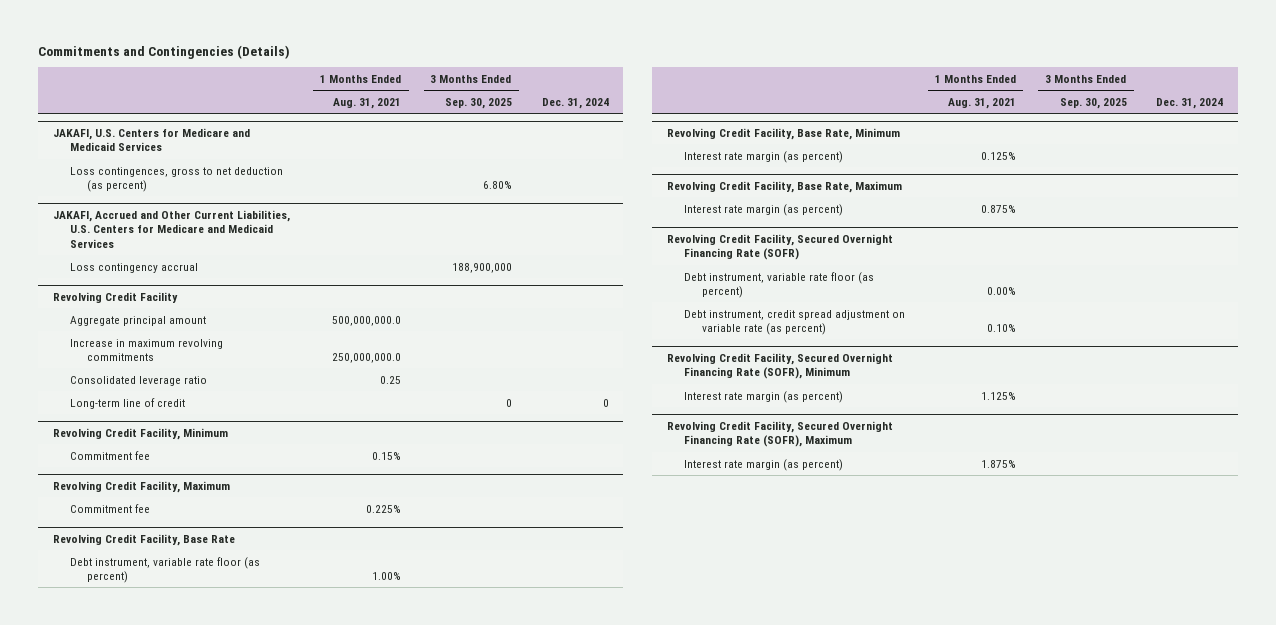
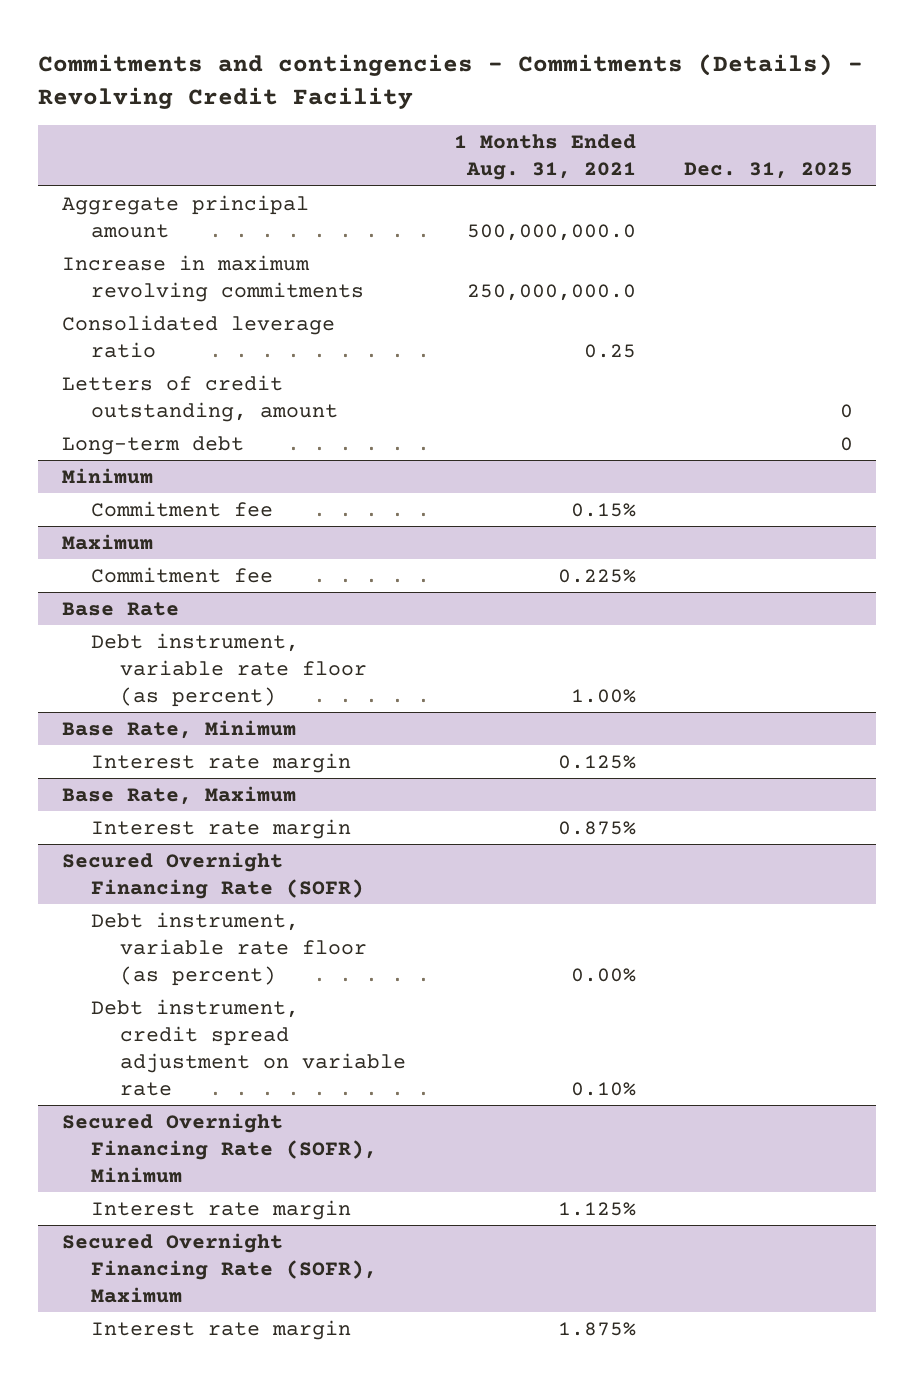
- Commitments and Contingencies (Details)
+ Commitments and contingencies - Commitments (Details) - Revolving Credit Facility
- | 1 Months Ended Aug. 31, 2021 | 3 Months Ended Sep. 30, 2025 | Dec. 31, 2024
+ | 1 Months Ended Aug. 31, 2021 | Dec. 31, 2025
- JAKAFI, U.S. Centers for Medicare and Medicaid Services
- Loss contingences, gross to net deduction (as percent) | | 6.80% |
- JAKAFI, Accrued and Other Current Liabilities, U.S. Centers for Medicare and Medicaid Services
- Loss contingency accrual | | 188,900,000 |
- Revolving Credit Facility
- Long-term line of credit | | 0 | 0
- Revolving Credit Facility, Minimum
+ Letters of credit outstanding, amount | | 0
+ Long-term debt | | 0
+ Minimum
- Revolving Credit Facility, Maximum
+ Maximum
- Revolving Credit Facility, Base Rate
+ Base Rate
- Revolving Credit Facility, Base Rate, Minimum
- Interest rate margin (as percent) | 0.125% | |
- Revolving Credit Facility, Base Rate, Maximum
- Interest rate margin (as percent) | 0.875% | |
- Revolving Credit Facility, Secured Overnight Financing Rate (SOFR)
+ Base Rate, Minimum
+ Interest rate margin | 0.125% |
+ Base Rate, Maximum
+ Interest rate margin | 0.875% |
+ Secured Overnight Financing Rate (SOFR)
- Debt instrument, credit spread adjustment on variable rate (as percent) | 0.10% | |
- Revolving Credit Facility, Secured Overnight Financing Rate (SOFR), Minimum
- Interest rate margin (as percent) | 1.125% | |
- Revolving Credit Facility, Secured Overnight Financing Rate (SOFR), Maximum
- Interest rate margin (as percent) | 1.875% | |
+ Debt instrument, credit spread adjustment on variable rate | 0.10% |
+ Secured Overnight Financing Rate (SOFR), Minimum
+ Interest rate margin | 1.125% |
+ Secured Overnight Financing Rate (SOFR), Maximum
+ Interest rate margin | 1.875% |

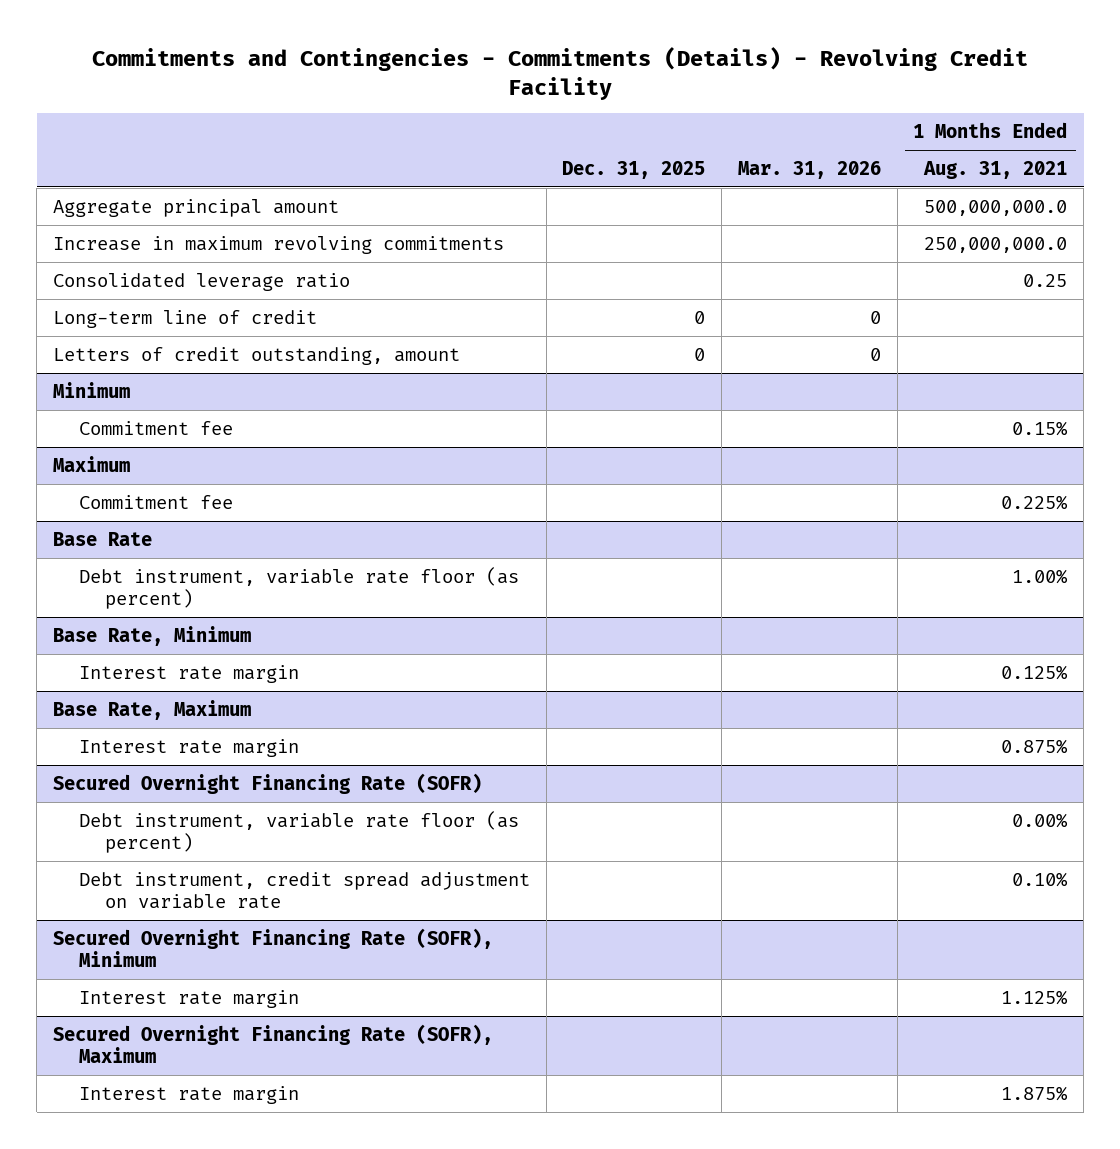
- Commitments and contingencies - Commitments (Details) - Revolving Credit Facility
+ Commitments and Contingencies - Commitments (Details) - Revolving Credit Facility
- | 1 Months Ended Aug. 31, 2021 | Dec. 31, 2025
+ | Dec. 31, 2025 | Mar. 31, 2026 | 1 Months Ended Aug. 31, 2021
+ Long-term line of credit | 0 | 0 |
- Long-term debt | | 0

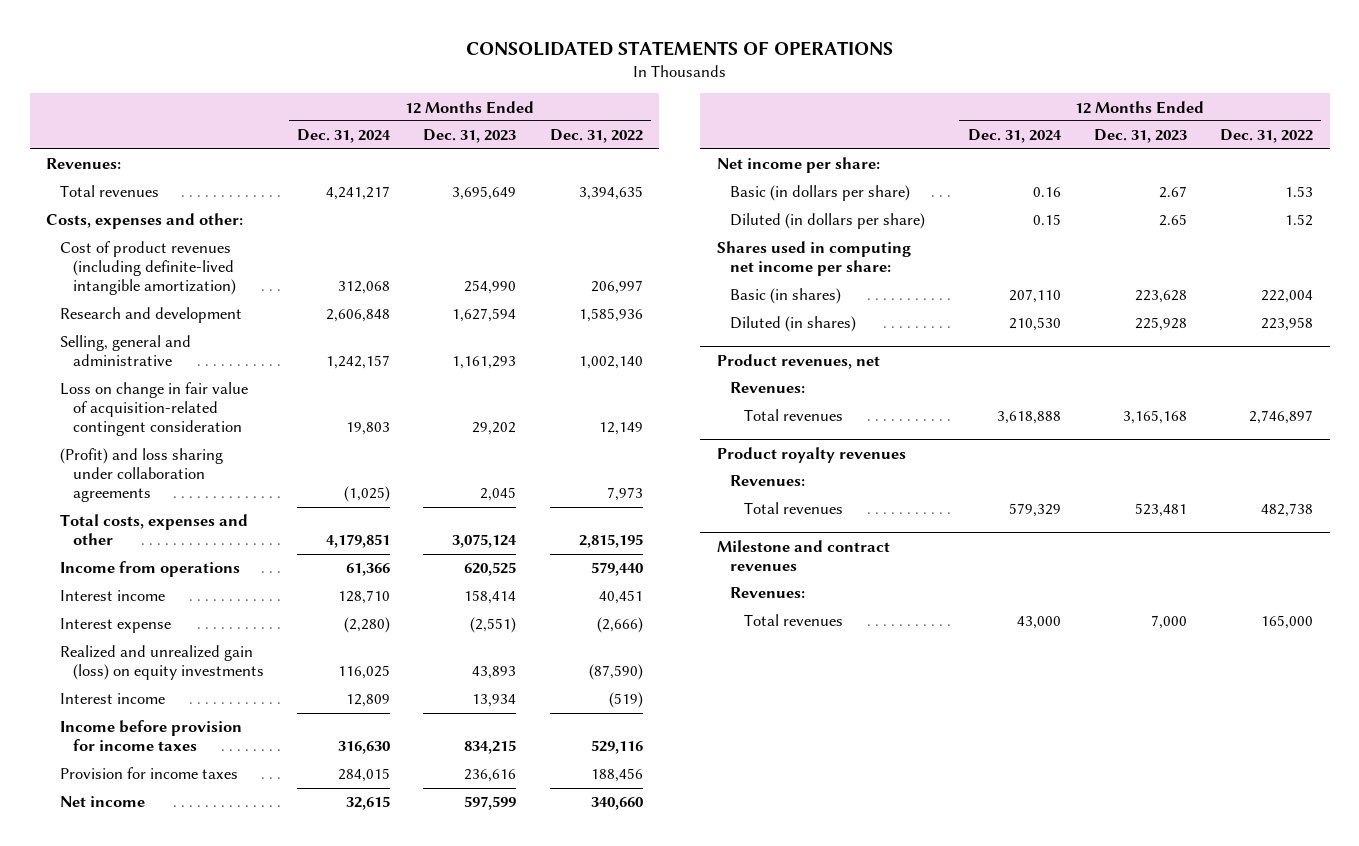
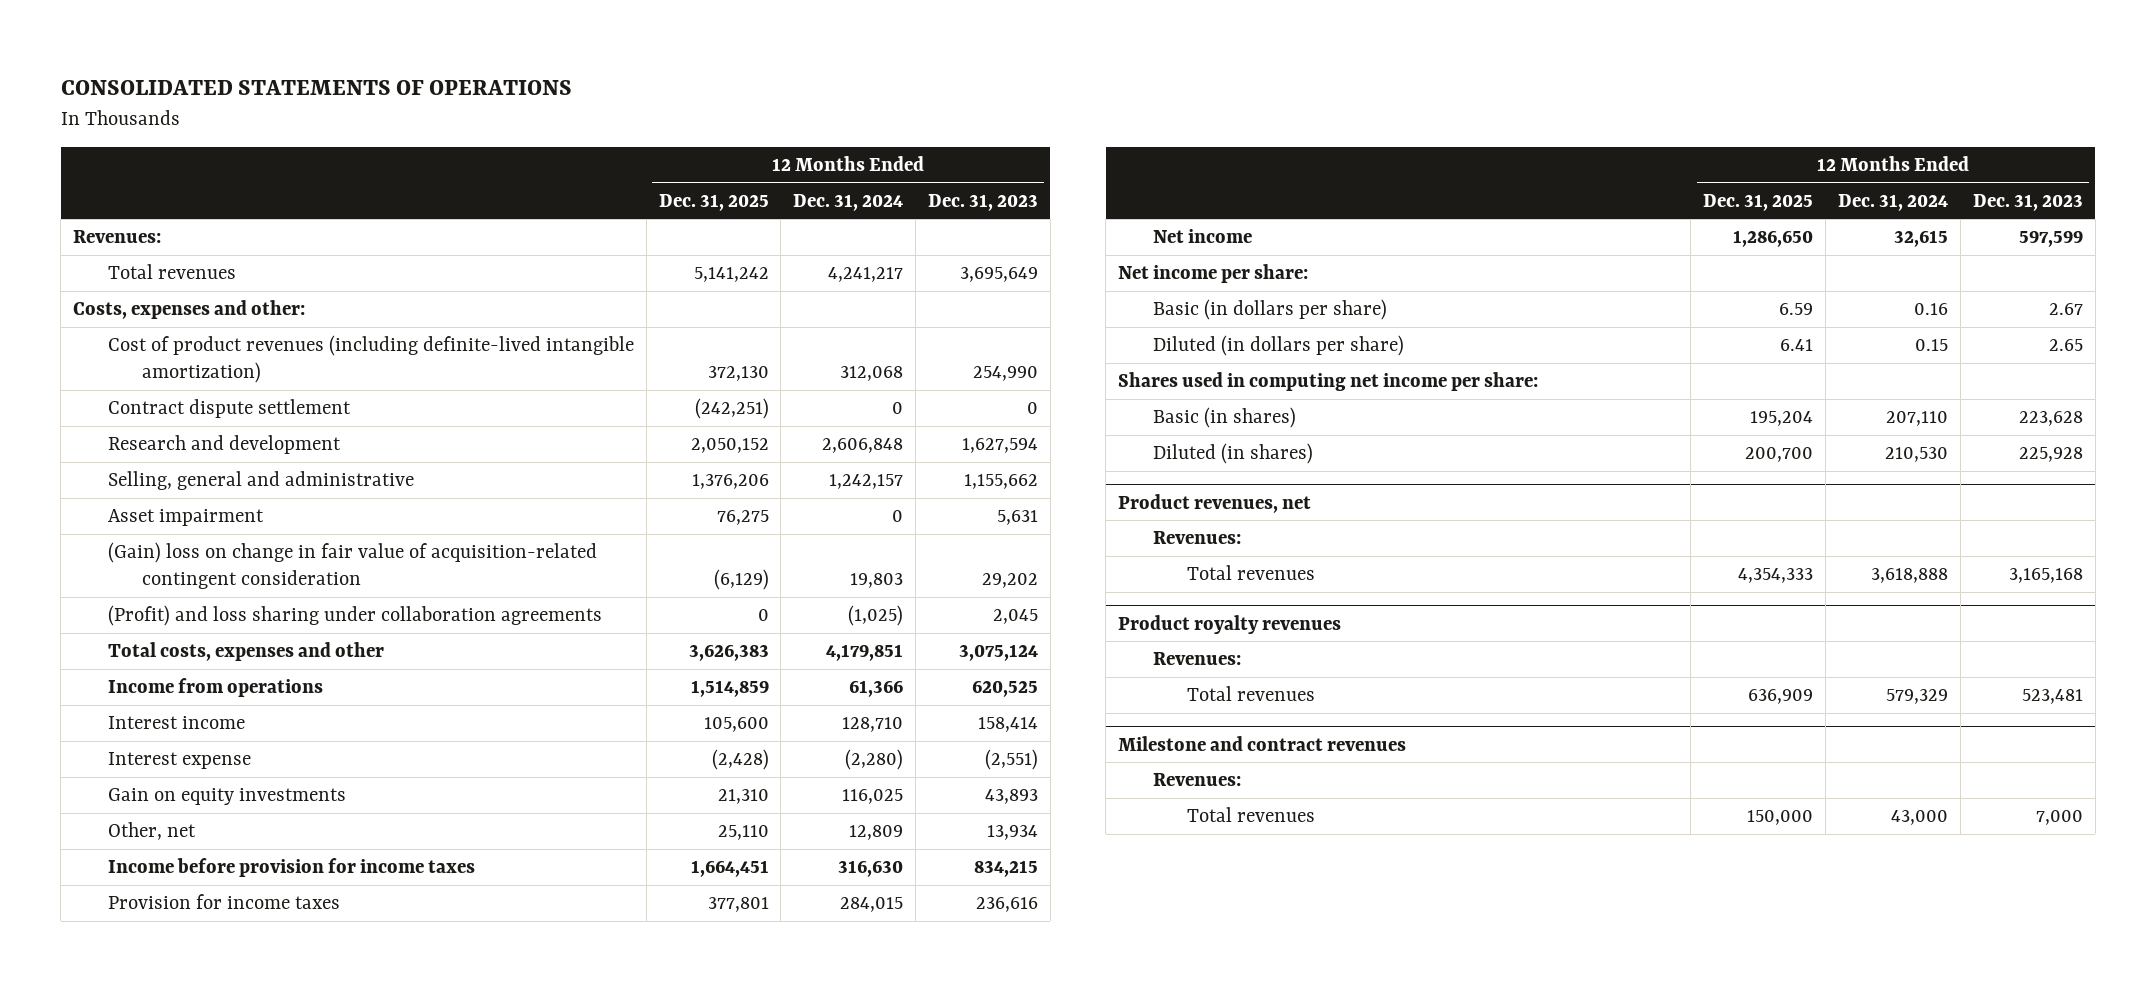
- | 12 Months Ended Dec. 31, 2024 | 12 Months Ended Dec. 31, 2023 | 12 Months Ended Dec. 31, 2022
+ | 12 Months Ended Dec. 31, 2025 | 12 Months Ended Dec. 31, 2024 | 12 Months Ended Dec. 31, 2023
+ Contract dispute settlement | (242,251) | 0 | 0
- Selling, general and administrative | 1,242,157 | 1,161,293 | 1,002,140
- Loss on change in fair value of acquisition-related contingent consideration | 19,803 | 29,202 | 12,149
+ Selling, general and administrative | 1,376,206 | 1,242,157 | 1,155,662
+ Asset impairment | 76,275 | 0 | 5,631
+ (Gain) loss on change in fair value of acquisition-related contingent consideration | (6,129) | 19,803 | 29,202
- Realized and unrealized gain (loss) on equity investments | 116,025 | 43,893 | (87,590)
- Interest income | 12,809 | 13,934 | (519)
+ Gain on equity investments | 21,310 | 116,025 | 43,893
+ Other, net | 25,110 | 12,809 | 13,934

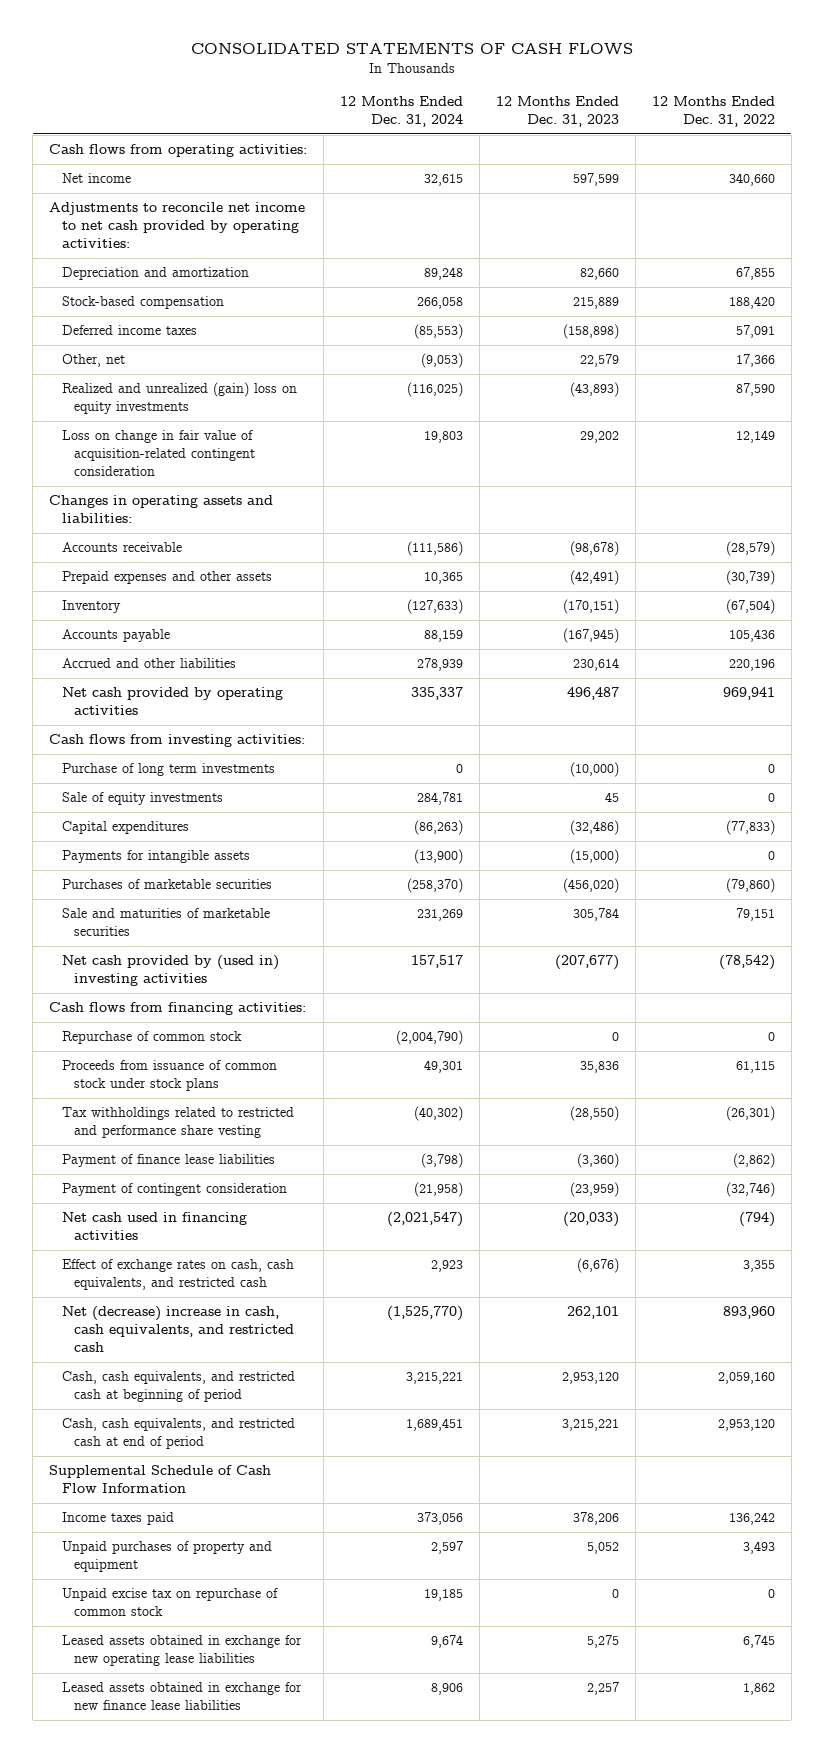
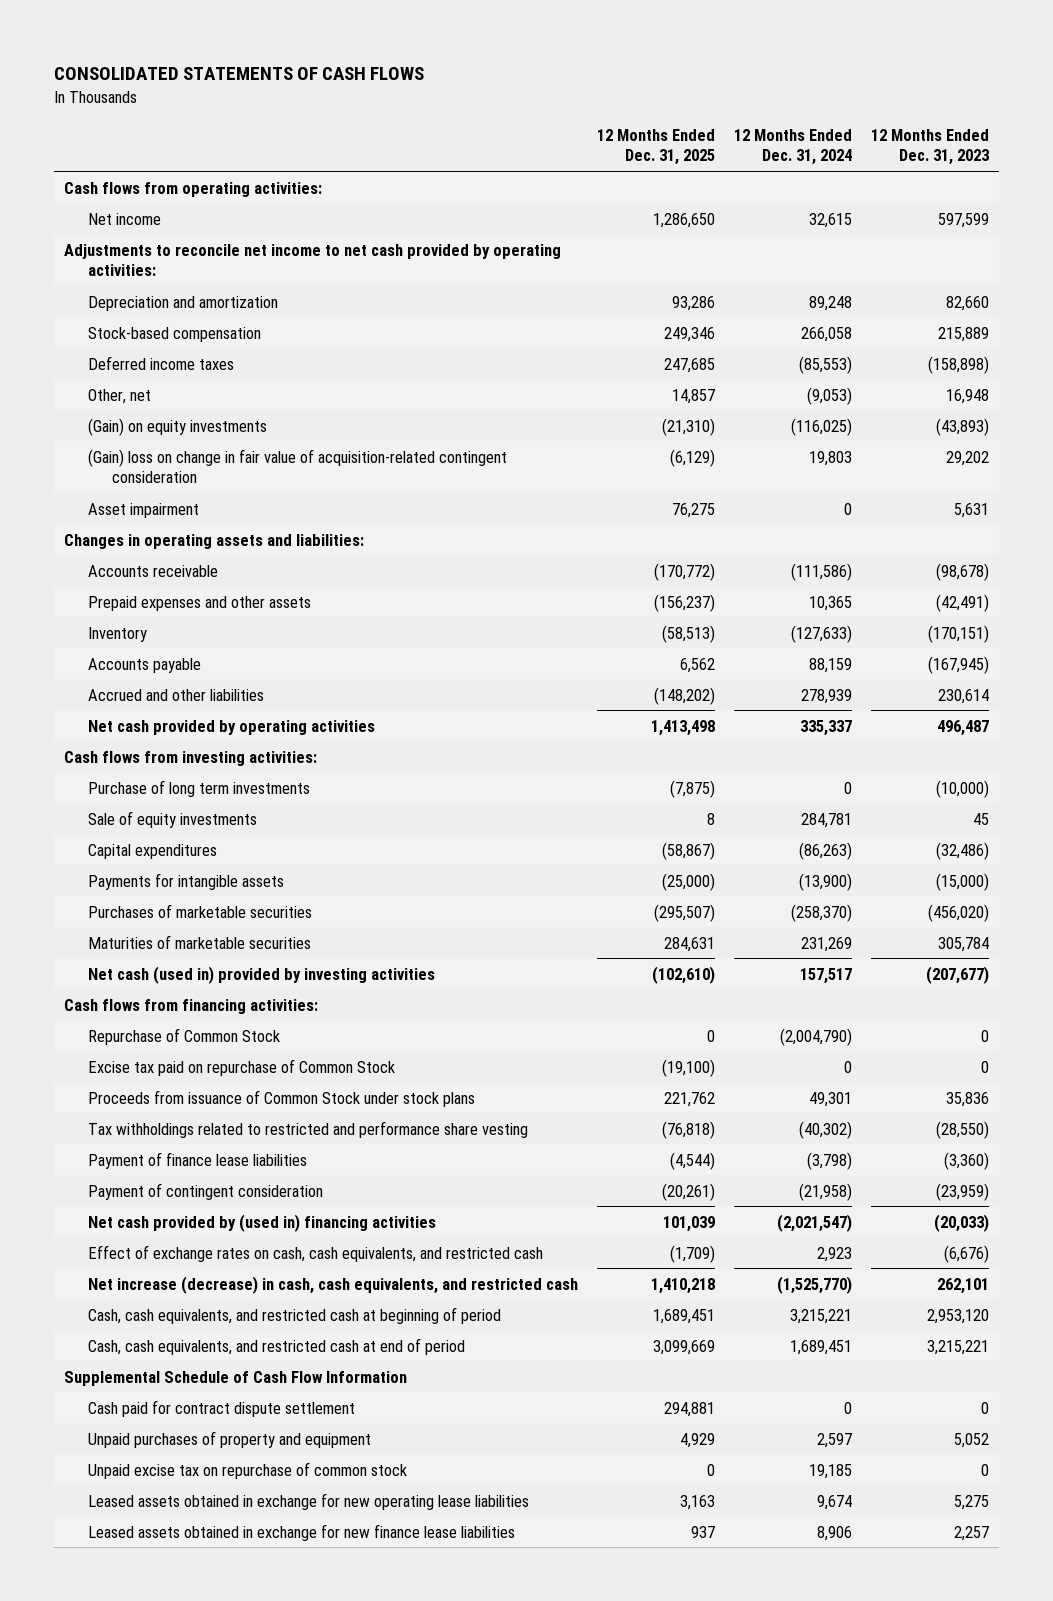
- | 12 Months Ended Dec. 31, 2024 | 12 Months Ended Dec. 31, 2023 | 12 Months Ended Dec. 31, 2022
+ | 12 Months Ended Dec. 31, 2025 | 12 Months Ended Dec. 31, 2024 | 12 Months Ended Dec. 31, 2023
- Other, net | (9,053) | 22,579 | 17,366
- Realized and unrealized (gain) loss on equity investments | (116,025) | (43,893) | 87,590
- Loss on change in fair value of acquisition-related contingent consideration | 19,803 | 29,202 | 12,149
+ Other, net | 14,857 | (9,053) | 16,948
+ (Gain) on equity investments | (21,310) | (116,025) | (43,893)
+ (Gain) loss on change in fair value of acquisition-related contingent consideration | (6,129) | 19,803 | 29,202
+ Asset impairment | 76,275 | 0 | 5,631
- Sale and maturities of marketable securities | 231,269 | 305,784 | 79,151
- Net cash provided by (used in) investing activities | 157,517 | (207,677) | (78,542)
+ Maturities of marketable securities | 284,631 | 231,269 | 305,784
+ Net cash (used in) provided by investing activities | (102,610) | 157,517 | (207,677)
- Repurchase of common stock | (2,004,790) | 0 | 0
- Proceeds from issuance of common stock under stock plans | 49,301 | 35,836 | 61,115
+ Repurchase of Common Stock | 0 | (2,004,790) | 0
+ Excise tax paid on repurchase of Common Stock | (19,100) | 0 | 0
+ Proceeds from issuance of Common Stock under stock plans | 221,762 | 49,301 | 35,836
- Net cash used in financing activities | (2,021,547) | (20,033) | (794)
+ Net cash provided by (used in) financing activities | 101,039 | (2,021,547) | (20,033)
- Net (decrease) increase in cash, cash equivalents, and restricted cash | (1,525,770) | 262,101 | 893,960
+ Net increase (decrease) in cash, cash equivalents, and restricted cash | 1,410,218 | (1,525,770) | 262,101
- Income taxes paid | 373,056 | 378,206 | 136,242
+ Cash paid for contract dispute settlement | 294,881 | 0 | 0

